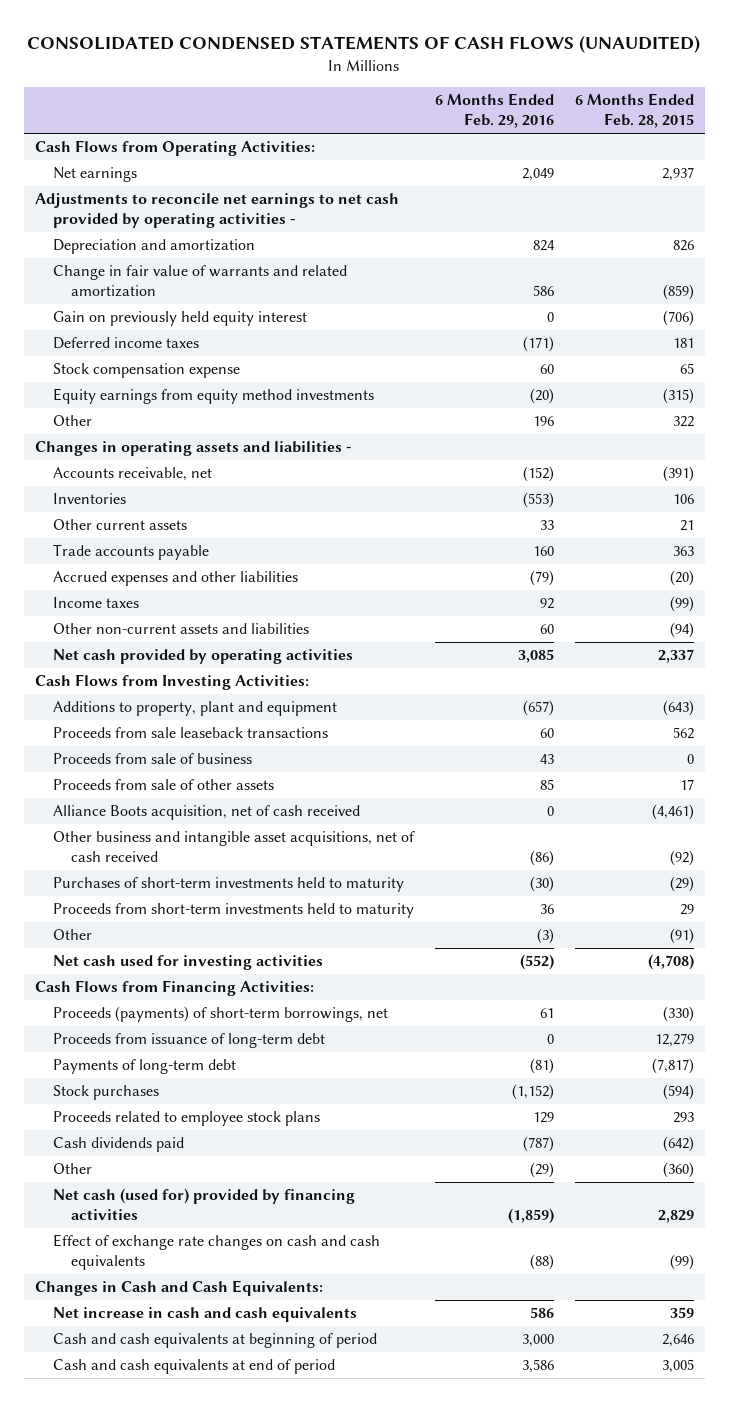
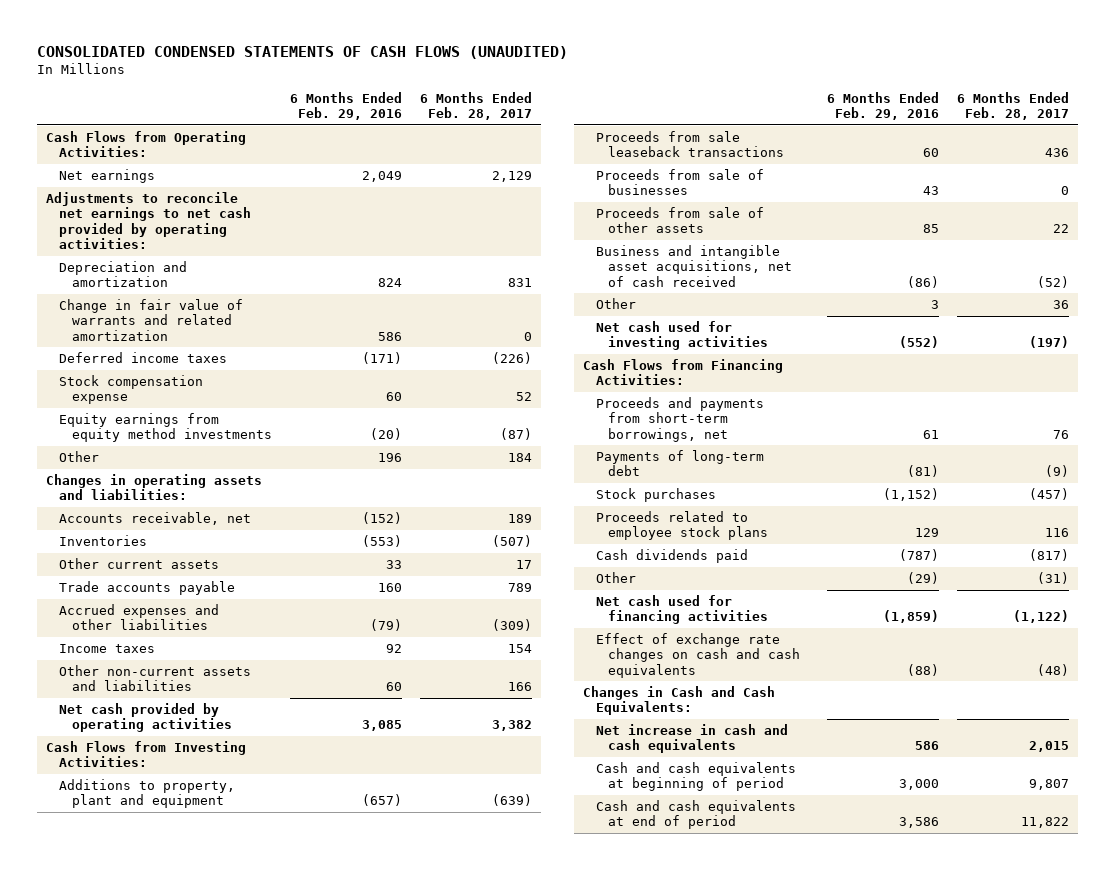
- | 6 Months Ended Feb. 29, 2016 | 6 Months Ended Feb. 28, 2015
+ | 6 Months Ended Feb. 29, 2016 | 6 Months Ended Feb. 28, 2017
- Adjustments to reconcile net earnings to net cash provided by operating activities -
+ Adjustments to reconcile net earnings to net cash provided by operating activities:
- Gain on previously held equity interest | 0 | (706)
- Changes in operating assets and liabilities -
+ Changes in operating assets and liabilities:
- Proceeds from sale of business | 43 | 0
+ Proceeds from sale of businesses | 43 | 0
- Alliance Boots acquisition, net of cash received | 0 | (4,461)
- Other business and intangible asset acquisitions, net of cash received | (86) | (92)
- Purchases of short-term investments held to maturity | (30) | (29)
- Proceeds from short-term investments held to maturity | 36 | 29
- Other | (3) | (91)
+ Business and intangible asset acquisitions, net of cash received | (86) | (52)
+ Other | 3 | 36
- Proceeds (payments) of short-term borrowings, net | 61 | (330)
- Proceeds from issuance of long-term debt | 0 | 12,279
+ Proceeds and payments from short-term borrowings, net | 61 | 76
- Net cash (used for) provided by financing activities | (1,859) | 2,829
+ Net cash used for financing activities | (1,859) | (1,122)

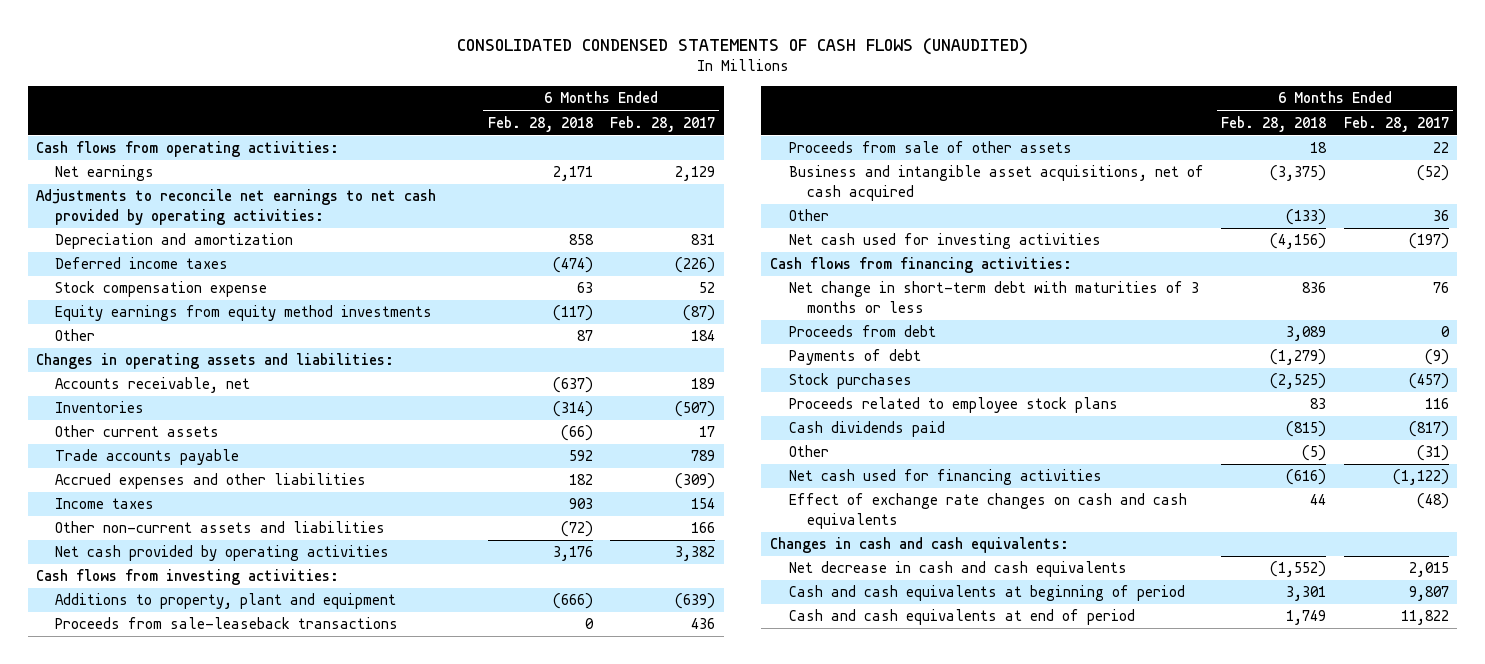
- | 6 Months Ended Feb. 29, 2016 | 6 Months Ended Feb. 28, 2017
+ | 6 Months Ended Feb. 28, 2018 | 6 Months Ended Feb. 28, 2017
- Cash Flows from Operating Activities:
+ Cash flows from operating activities:
- Change in fair value of warrants and related amortization | 586 | 0
- Cash Flows from Investing Activities:
+ Cash flows from investing activities:
- Proceeds from sale leaseback transactions | 60 | 436
- Proceeds from sale of businesses | 43 | 0
+ Proceeds from sale-leaseback transactions | 0 | 436
- Business and intangible asset acquisitions, net of cash received | (86) | (52)
+ Business and intangible asset acquisitions, net of cash acquired | (3,375) | (52)
- Cash Flows from Financing Activities:
- Proceeds and payments from short-term borrowings, net | 61 | 76
- Payments of long-term debt | (81) | (9)
+ Cash flows from financing activities:
+ Net change in short-term debt with maturities of 3 months or less | 836 | 76
+ Proceeds from debt | 3,089 | 0
+ Payments of debt | (1,279) | (9)
- Changes in Cash and Cash Equivalents:
- Net increase in cash and cash equivalents | 586 | 2,015
+ Changes in cash and cash equivalents:
+ Net decrease in cash and cash equivalents | (1,552) | 2,015

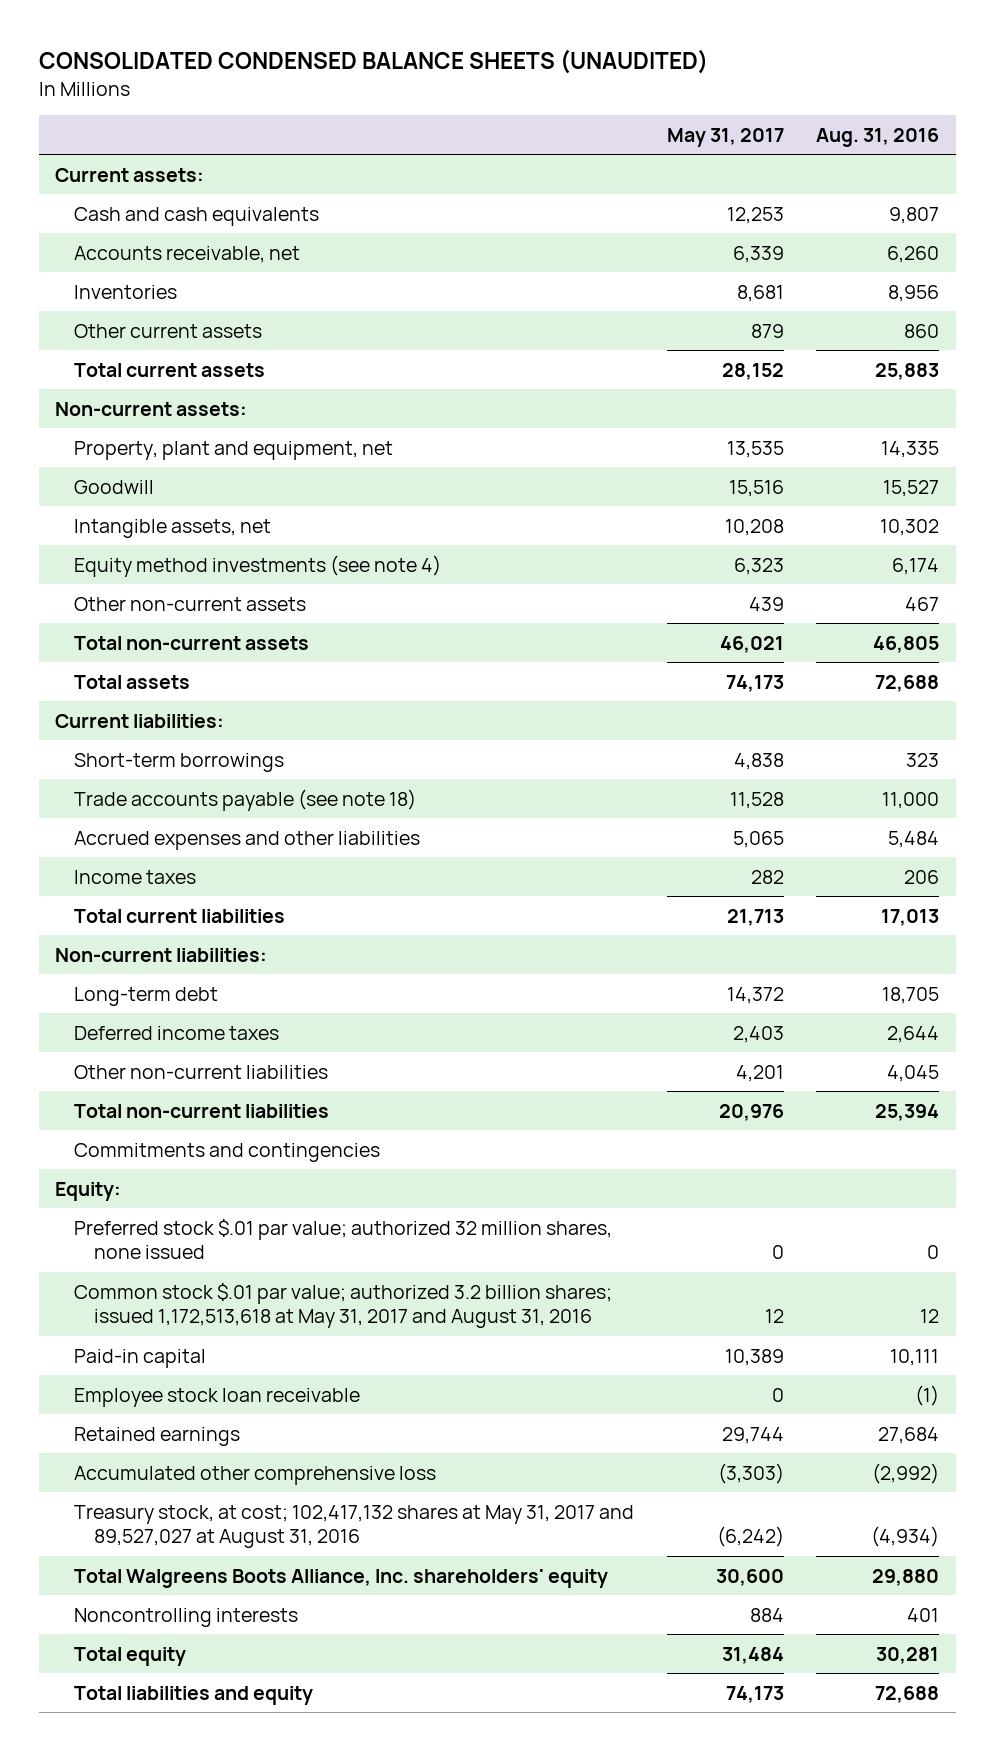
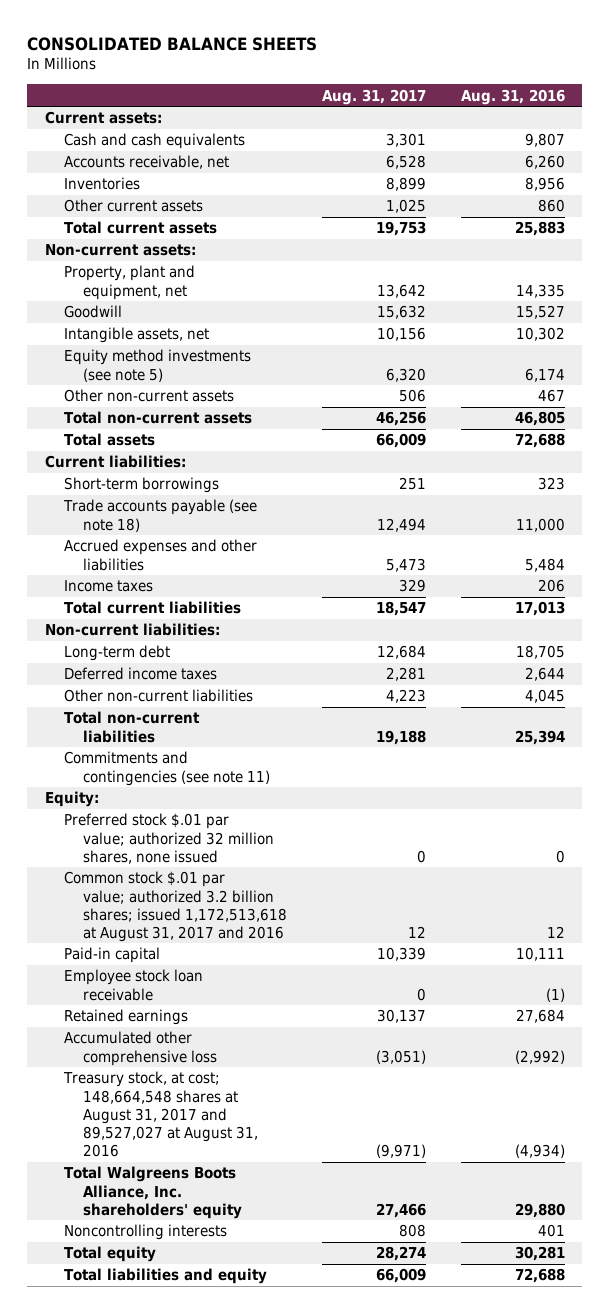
- CONSOLIDATED CONDENSED BALANCE SHEETS (UNAUDITED)
+ CONSOLIDATED BALANCE SHEETS
- | May 31, 2017 | Aug. 31, 2016
+ | Aug. 31, 2017 | Aug. 31, 2016
- Equity method investments (see note 4) | 6,323 | 6,174
+ Equity method investments (see note 5) | 6,320 | 6,174
- Commitments and contingencies
+ Commitments and contingencies (see note 11)
- Common stock $.01 par value; authorized 3.2 billion shares; issued 1,172,513,618 at May 31, 2017 and August 31, 2016 | 12 | 12
+ Common stock $.01 par value; authorized 3.2 billion shares; issued 1,172,513,618 at August 31, 2017 and 2016 | 12 | 12
- Treasury stock, at cost; 102,417,132 shares at May 31, 2017 and 89,527,027 at August 31, 2016 | (6,242) | (4,934)
+ Treasury stock, at cost; 148,664,548 shares at August 31, 2017 and 89,527,027 at August 31, 2016 | (9,971) | (4,934)

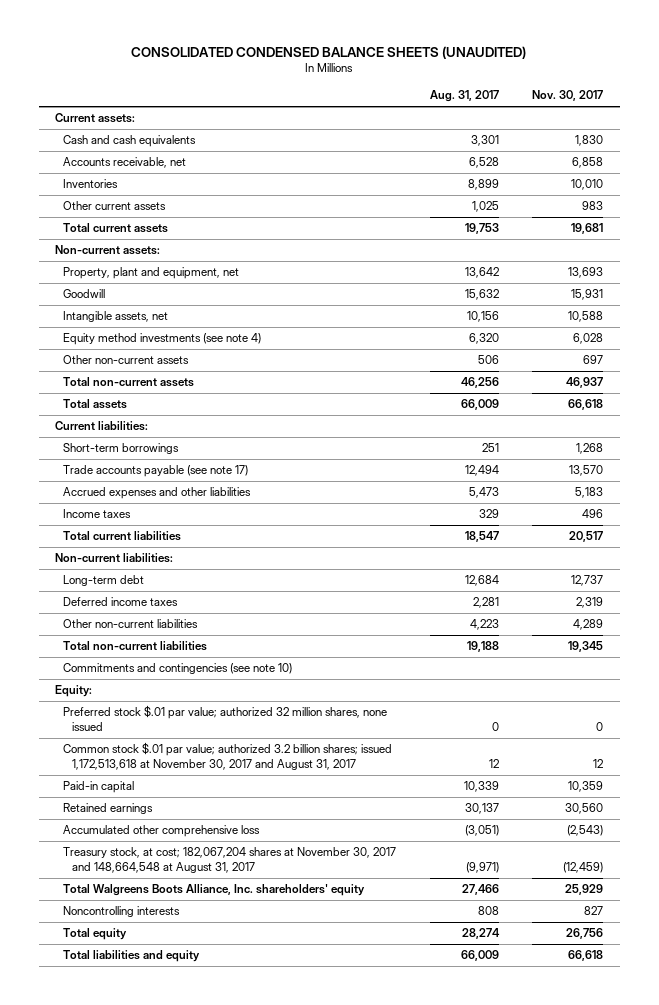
- CONSOLIDATED BALANCE SHEETS
+ CONSOLIDATED CONDENSED BALANCE SHEETS (UNAUDITED)
- | Aug. 31, 2017 | Aug. 31, 2016
+ | Aug. 31, 2017 | Nov. 30, 2017
- Equity method investments (see note 5) | 6,320 | 6,174
+ Equity method investments (see note 4) | 6,320 | 6,028
- Trade accounts payable (see note 18) | 12,494 | 11,000
+ Trade accounts payable (see note 17) | 12,494 | 13,570
- Commitments and contingencies (see note 11)
+ Commitments and contingencies (see note 10)
- Common stock $.01 par value; authorized 3.2 billion shares; issued 1,172,513,618 at August 31, 2017 and 2016 | 12 | 12
+ Common stock $.01 par value; authorized 3.2 billion shares; issued 1,172,513,618 at November 30, 2017 and August 31, 2017 | 12 | 12
- Employee stock loan receivable | 0 | (1)
- Treasury stock, at cost; 148,664,548 shares at August 31, 2017 and 89,527,027 at August 31, 2016 | (9,971) | (4,934)
+ Treasury stock, at cost; 182,067,204 shares at November 30, 2017 and 148,664,548 at August 31, 2017 | (9,971) | (12,459)

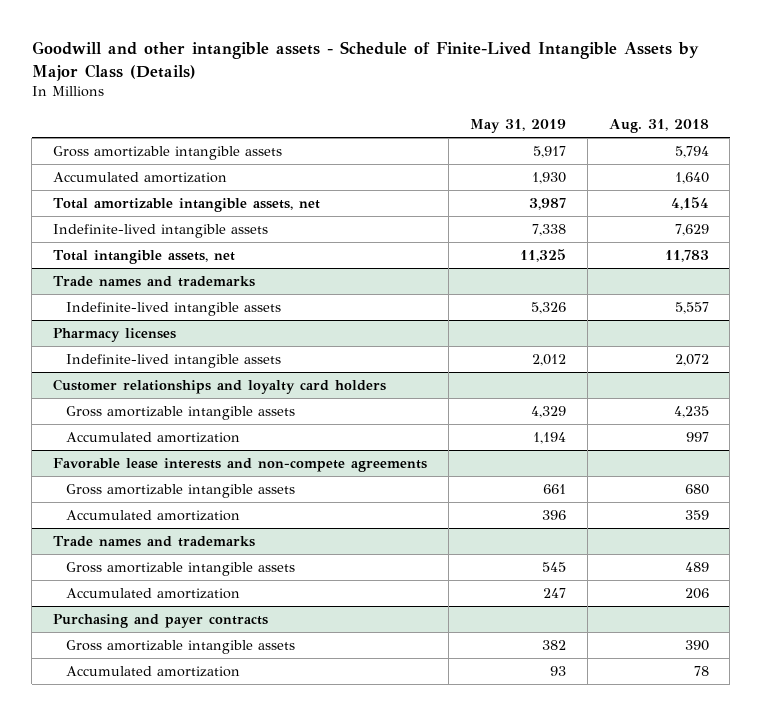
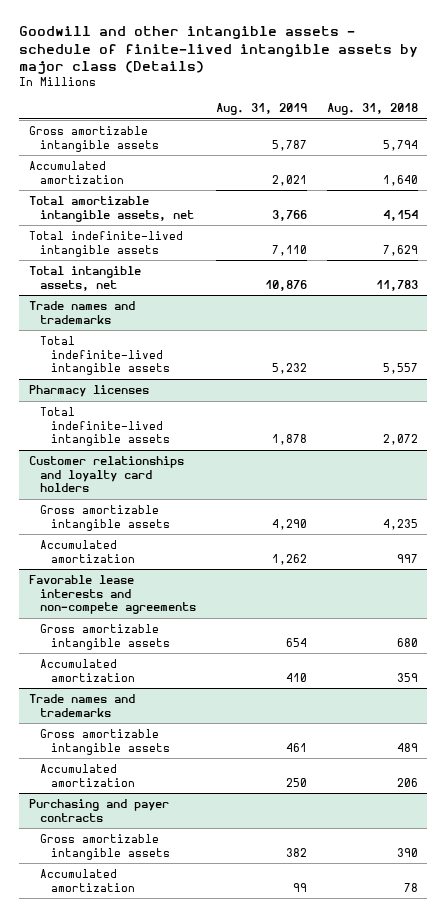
- Goodwill and other intangible assets - Schedule of Finite-Lived Intangible Assets by Major Class (Details)
+ Goodwill and other intangible assets - schedule of finite-lived intangible assets by major class (Details)
- | May 31, 2019 | Aug. 31, 2018
+ | Aug. 31, 2019 | Aug. 31, 2018
- Indefinite-lived intangible assets | 7,338 | 7,629
+ Total indefinite-lived intangible assets | 7,110 | 7,629
@ Trade names and trademarks
- Indefinite-lived intangible assets | 5,326 | 5,557
+ Total indefinite-lived intangible assets | 5,232 | 5,557
@ Pharmacy licenses
- Indefinite-lived intangible assets | 2,012 | 2,072
+ Total indefinite-lived intangible assets | 1,878 | 2,072

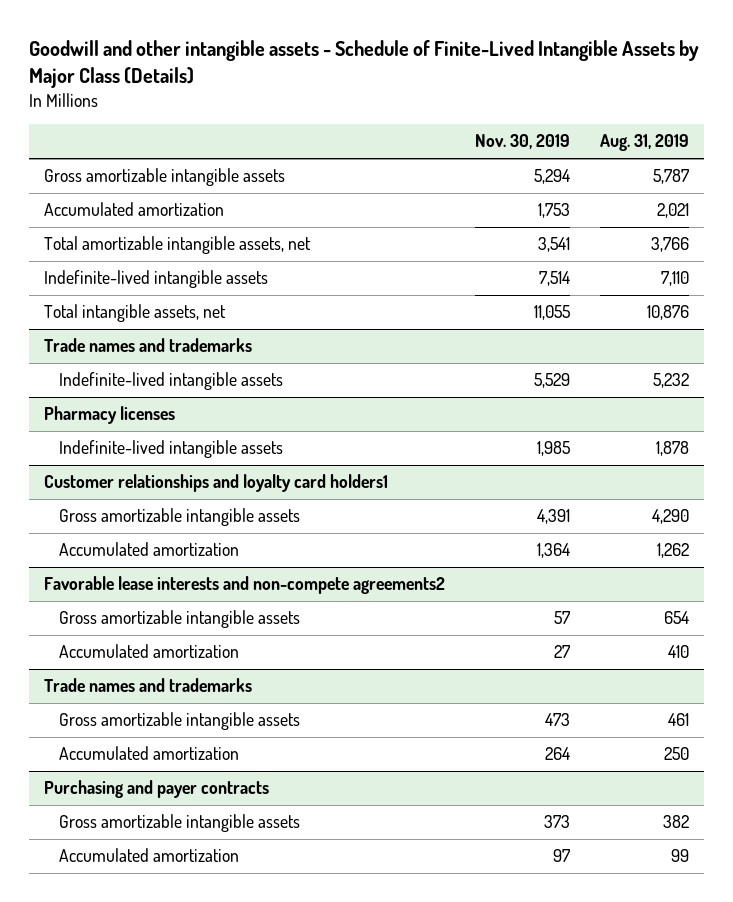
- Goodwill and other intangible assets - schedule of finite-lived intangible assets by major class (Details)
+ Goodwill and other intangible assets - Schedule of Finite-Lived Intangible Assets by Major Class (Details)
- | Aug. 31, 2019 | Aug. 31, 2018
+ | Nov. 30, 2019 | Aug. 31, 2019
- Total indefinite-lived intangible assets | 7,110 | 7,629
+ Indefinite-lived intangible assets | 7,514 | 7,110
@ Trade names and trademarks
- Total indefinite-lived intangible assets | 5,232 | 5,557
+ Indefinite-lived intangible assets | 5,529 | 5,232
@ Pharmacy licenses
- Total indefinite-lived intangible assets | 1,878 | 2,072
- Customer relationships and loyalty card holders
@ Pharmacy licenses
+ Indefinite-lived intangible assets | 1,985 | 1,878
+ Customer relationships and loyalty card holders1
- Favorable lease interests and non-compete agreements
+ Favorable lease interests and non-compete agreements2

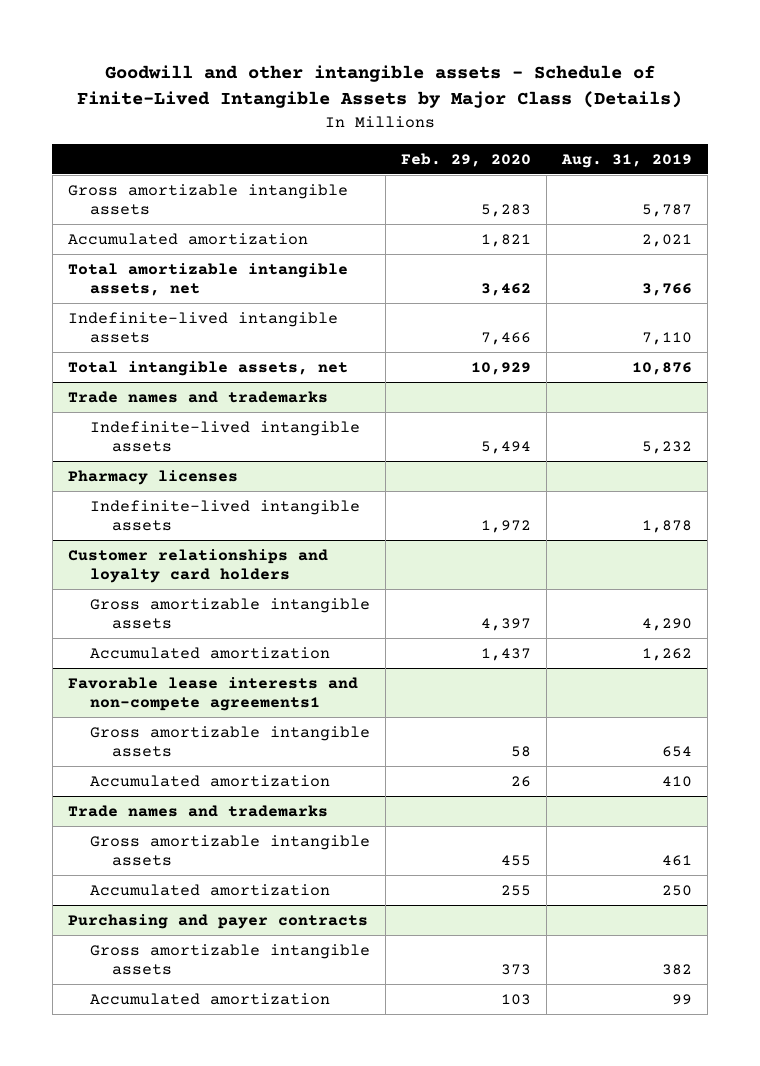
- | Nov. 30, 2019 | Aug. 31, 2019
+ | Feb. 29, 2020 | Aug. 31, 2019
- Customer relationships and loyalty card holders1
+ Customer relationships and loyalty card holders
- Favorable lease interests and non-compete agreements2
+ Favorable lease interests and non-compete agreements1

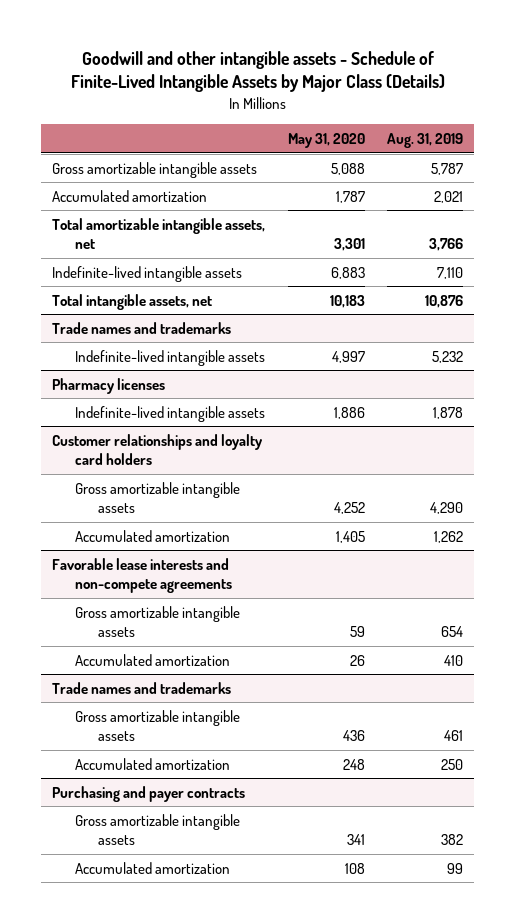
- | Feb. 29, 2020 | Aug. 31, 2019
+ | May 31, 2020 | Aug. 31, 2019
- Favorable lease interests and non-compete agreements1
+ Favorable lease interests and non-compete agreements

